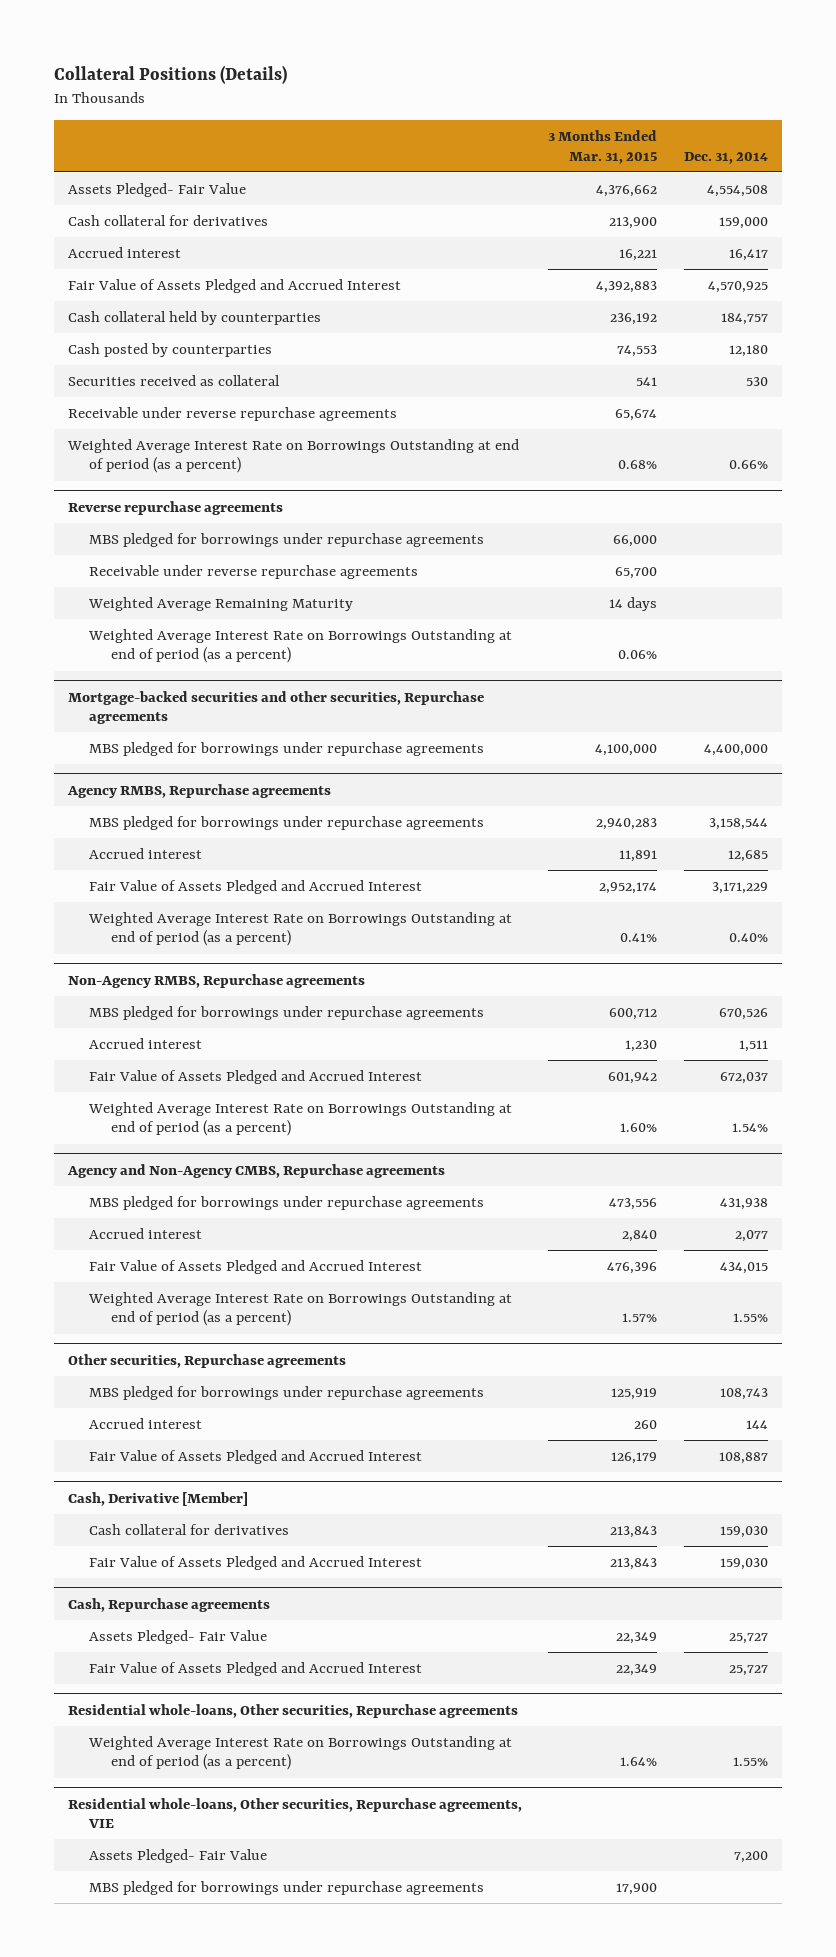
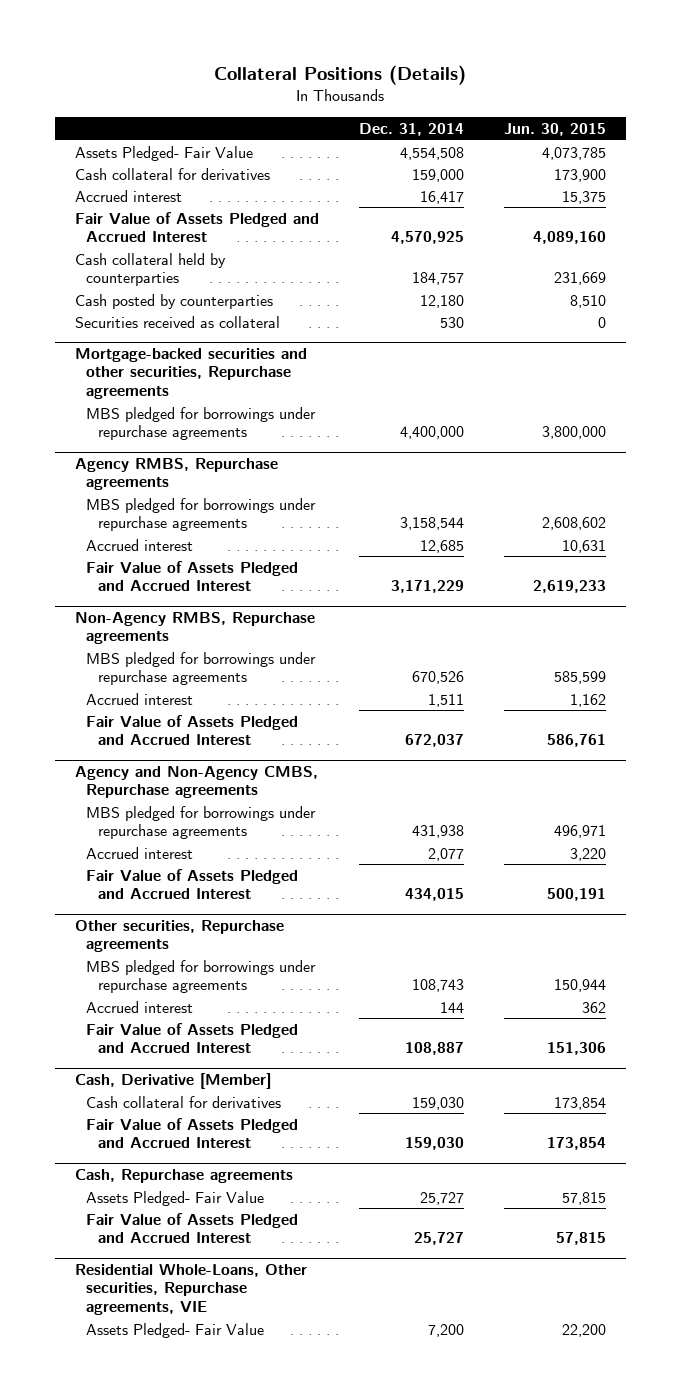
- | 3 Months Ended Mar. 31, 2015 | Dec. 31, 2014
+ | Dec. 31, 2014 | Jun. 30, 2015
- Receivable under reverse repurchase agreements | 65,674 |
- Weighted Average Interest Rate on Borrowings Outstanding at end of period (as a percent) | 0.68% | 0.66%
- Reverse repurchase agreements
- MBS pledged for borrowings under repurchase agreements | 66,000 |
- Receivable under reverse repurchase agreements | 65,700 |
- Weighted Average Remaining Maturity | 14 days |
- Weighted Average Interest Rate on Borrowings Outstanding at end of period (as a percent) | 0.06% |
@ Agency RMBS, Repurchase agreements
- Weighted Average Interest Rate on Borrowings Outstanding at end of period (as a percent) | 0.41% | 0.40%
@ Non-Agency RMBS, Repurchase agreements
- Weighted Average Interest Rate on Borrowings Outstanding at end of period (as a percent) | 1.60% | 1.54%
@ Agency and Non-Agency CMBS, Repurchase agreements
- Weighted Average Interest Rate on Borrowings Outstanding at end of period (as a percent) | 1.57% | 1.55%
- Residential whole-loans, Other securities, Repurchase agreements
- Weighted Average Interest Rate on Borrowings Outstanding at end of period (as a percent) | 1.64% | 1.55%
- Residential whole-loans, Other securities, Repurchase agreements, VIE
+ Residential Whole-Loans, Other securities, Repurchase agreements, VIE
- MBS pledged for borrowings under repurchase agreements | 17,900 |

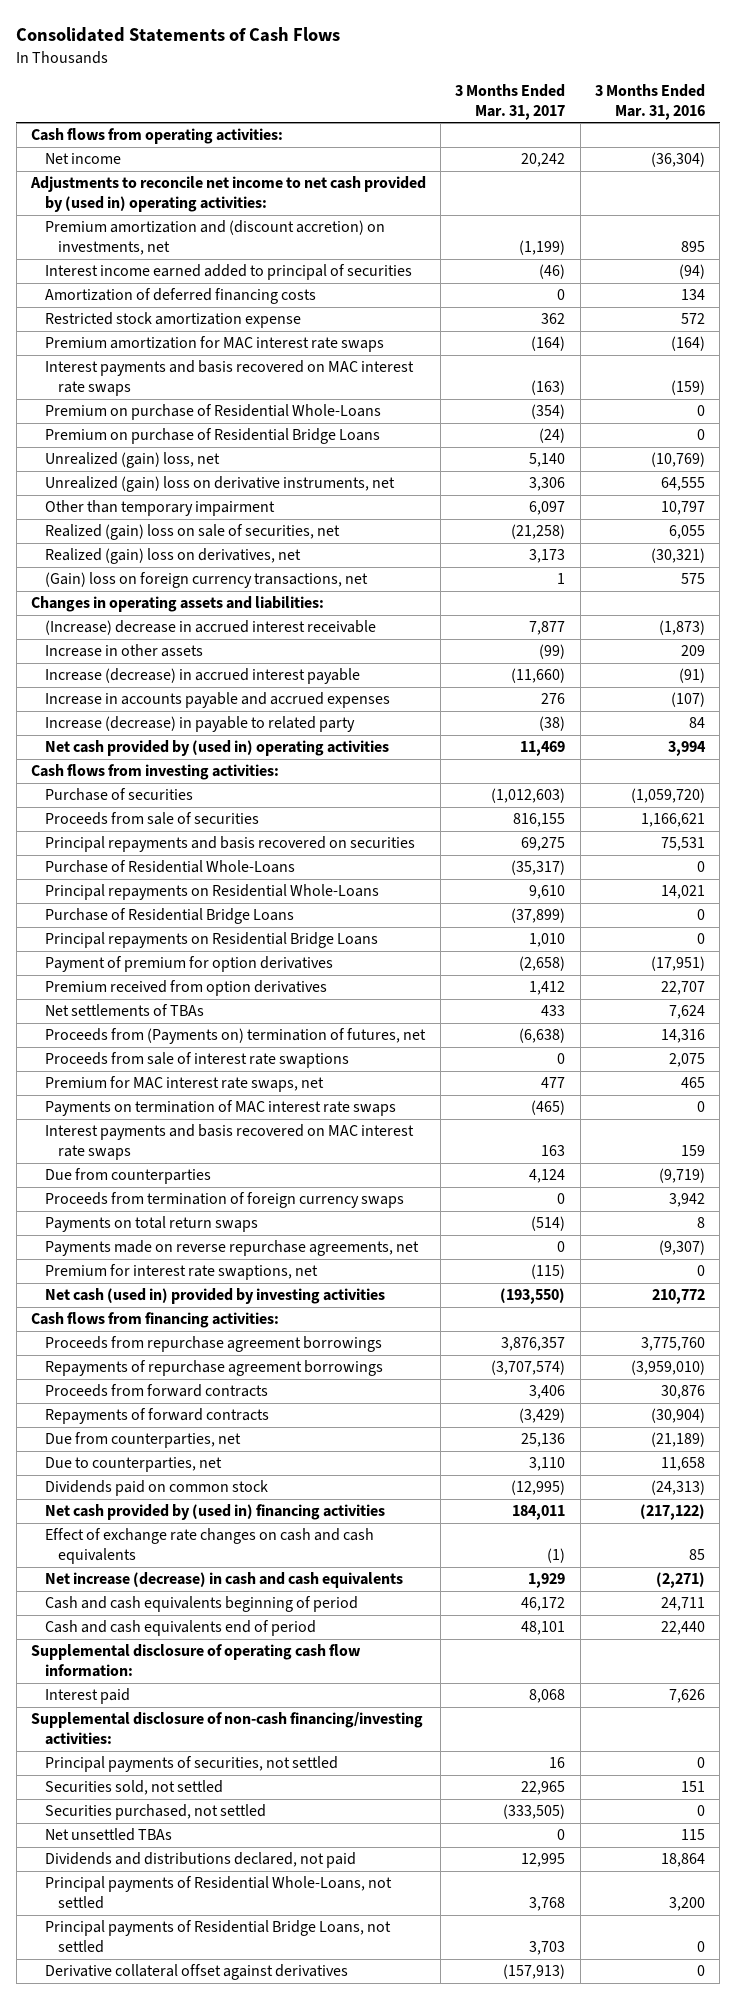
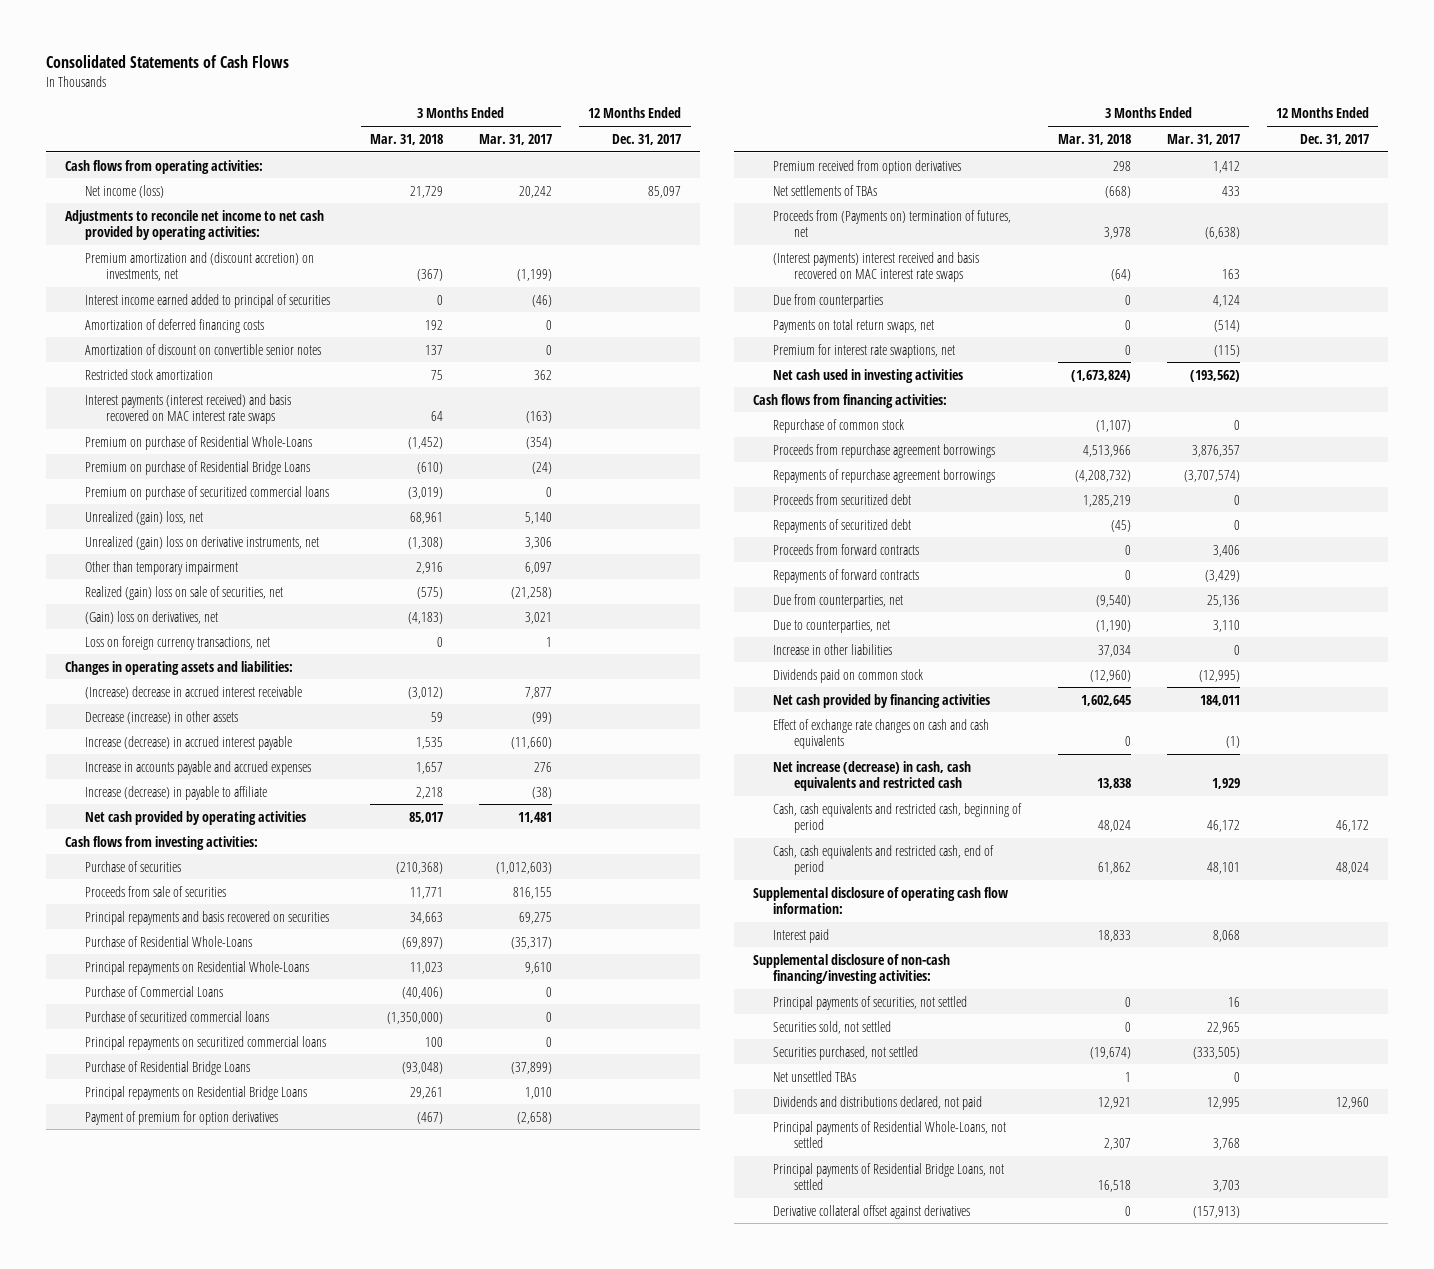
- | 3 Months Ended Mar. 31, 2017 | 3 Months Ended Mar. 31, 2016
+ | 3 Months Ended Mar. 31, 2018 | 3 Months Ended Mar. 31, 2017 | 12 Months Ended Dec. 31, 2017
- Net income | 20,242 | (36,304)
- Adjustments to reconcile net income to net cash provided by (used in) operating activities:
+ Net income (loss) | 21,729 | 20,242 | 85,097
+ Adjustments to reconcile net income to net cash provided by operating activities:
- Restricted stock amortization expense | 362 | 572
- Premium amortization for MAC interest rate swaps | (164) | (164)
- Interest payments and basis recovered on MAC interest rate swaps | (163) | (159)
+ Amortization of discount on convertible senior notes | 137 | 0 |
+ Restricted stock amortization | 75 | 362 |
+ Interest payments (interest received) and basis recovered on MAC interest rate swaps | 64 | (163) |
+ Premium on purchase of securitized commercial loans | (3,019) | 0 |
- Realized (gain) loss on derivatives, net | 3,173 | (30,321)
- (Gain) loss on foreign currency transactions, net | 1 | 575
+ (Gain) loss on derivatives, net | (4,183) | 3,021 |
+ Loss on foreign currency transactions, net | 0 | 1 |
- Increase in other assets | (99) | 209
+ Decrease (increase) in other assets | 59 | (99) |
- Increase (decrease) in payable to related party | (38) | 84
- Net cash provided by (used in) operating activities | 11,469 | 3,994
+ Increase (decrease) in payable to affiliate | 2,218 | (38) |
+ Net cash provided by operating activities | 85,017 | 11,481 |
+ Purchase of Commercial Loans | (40,406) | 0 |
+ Purchase of securitized commercial loans | (1,350,000) | 0 |
+ Principal repayments on securitized commercial loans | 100 | 0 |
- Proceeds from sale of interest rate swaptions | 0 | 2,075
- Premium for MAC interest rate swaps, net | 477 | 465
- Payments on termination of MAC interest rate swaps | (465) | 0
- Interest payments and basis recovered on MAC interest rate swaps | 163 | 159
+ (Interest payments) interest received and basis recovered on MAC interest rate swaps | (64) | 163 |
- Proceeds from termination of foreign currency swaps | 0 | 3,942
- Payments on total return swaps | (514) | 8
- Payments made on reverse repurchase agreements, net | 0 | (9,307)
+ Payments on total return swaps, net | 0 | (514) |
- Net cash (used in) provided by investing activities | (193,550) | 210,772
+ Net cash used in investing activities | (1,673,824) | (193,562) |
+ Repurchase of common stock | (1,107) | 0 |
+ Proceeds from securitized debt | 1,285,219 | 0 |
+ Repayments of securitized debt | (45) | 0 |
+ Increase in other liabilities | 37,034 | 0 |
- Net cash provided by (used in) financing activities | 184,011 | (217,122)
+ Net cash provided by financing activities | 1,602,645 | 184,011 |
- Net increase (decrease) in cash and cash equivalents | 1,929 | (2,271)
- Cash and cash equivalents beginning of period | 46,172 | 24,711
- Cash and cash equivalents end of period | 48,101 | 22,440
+ Net increase (decrease) in cash, cash equivalents and restricted cash | 13,838 | 1,929 |
+ Cash, cash equivalents and restricted cash, beginning of period | 48,024 | 46,172 | 46,172
+ Cash, cash equivalents and restricted cash, end of period | 61,862 | 48,101 | 48,024

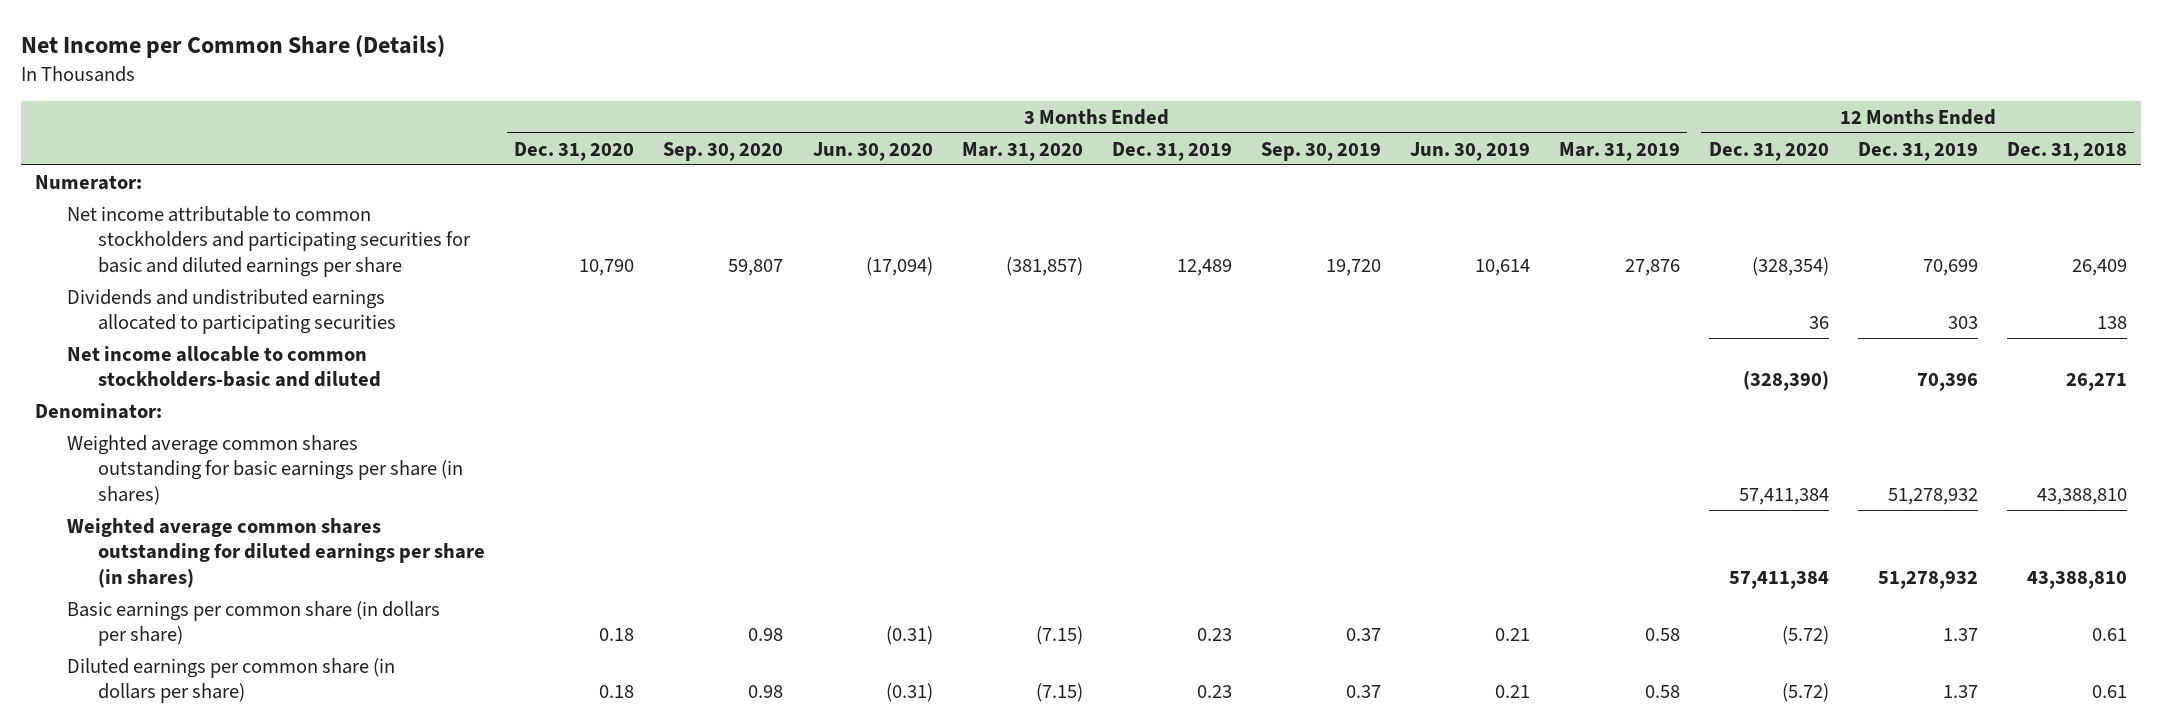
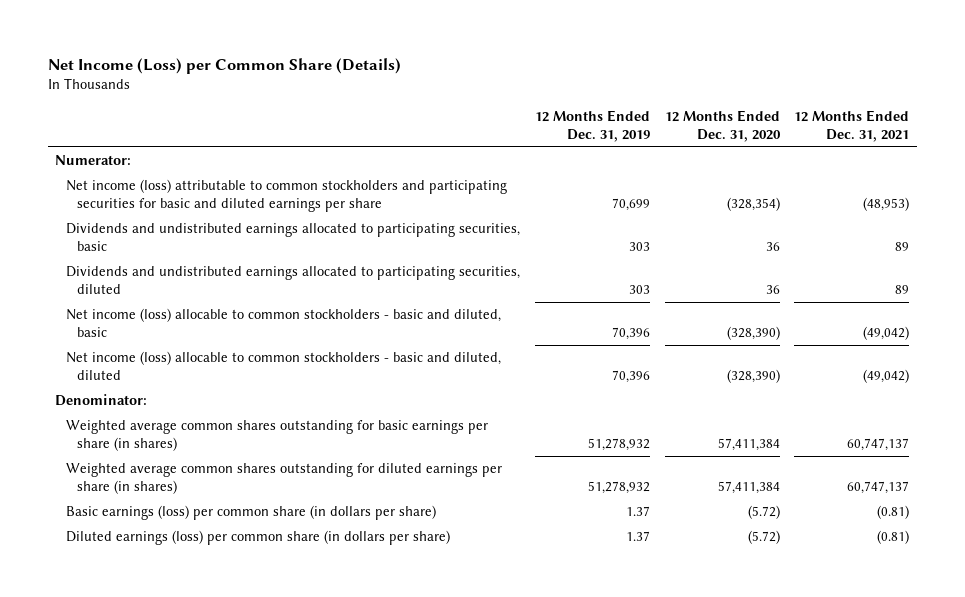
- Net Income per Common Share (Details)
+ Net Income (Loss) per Common Share (Details)
- | 3 Months Ended Dec. 31, 2020 | 3 Months Ended Sep. 30, 2020 | 3 Months Ended Jun. 30, 2020 | 3 Months Ended Mar. 31, 2020 | 3 Months Ended Dec. 31, 2019 | 3 Months Ended Sep. 30, 2019 | 3 Months Ended Jun. 30, 2019 | 3 Months Ended Mar. 31, 2019 | 12 Months Ended Dec. 31, 2020 | 12 Months Ended Dec. 31, 2019 | 12 Months Ended Dec. 31, 2018
+ | 12 Months Ended Dec. 31, 2019 | 12 Months Ended Dec. 31, 2020 | 12 Months Ended Dec. 31, 2021
- Net income attributable to common stockholders and participating securities for basic and diluted earnings per share | 10,790 | 59,807 | (17,094) | (381,857) | 12,489 | 19,720 | 10,614 | 27,876 | (328,354) | 70,699 | 26,409
- Dividends and undistributed earnings allocated to participating securities | | | | | | | | | 36 | 303 | 138
- Net income allocable to common stockholders-basic and diluted | | | | | | | | | (328,390) | 70,396 | 26,271
+ Net income (loss) attributable to common stockholders and participating securities for basic and diluted earnings per share | 70,699 | (328,354) | (48,953)
+ Dividends and undistributed earnings allocated to participating securities, basic | 303 | 36 | 89
+ Dividends and undistributed earnings allocated to participating securities, diluted | 303 | 36 | 89
+ Net income (loss) allocable to common stockholders - basic and diluted, basic | 70,396 | (328,390) | (49,042)
+ Net income (loss) allocable to common stockholders - basic and diluted, diluted | 70,396 | (328,390) | (49,042)
- Basic earnings per common share (in dollars per share) | 0.18 | 0.98 | (0.31) | (7.15) | 0.23 | 0.37 | 0.21 | 0.58 | (5.72) | 1.37 | 0.61
- Diluted earnings per common share (in dollars per share) | 0.18 | 0.98 | (0.31) | (7.15) | 0.23 | 0.37 | 0.21 | 0.58 | (5.72) | 1.37 | 0.61
+ Basic earnings (loss) per common share (in dollars per share) | 1.37 | (5.72) | (0.81)
+ Diluted earnings (loss) per common share (in dollars per share) | 1.37 | (5.72) | (0.81)

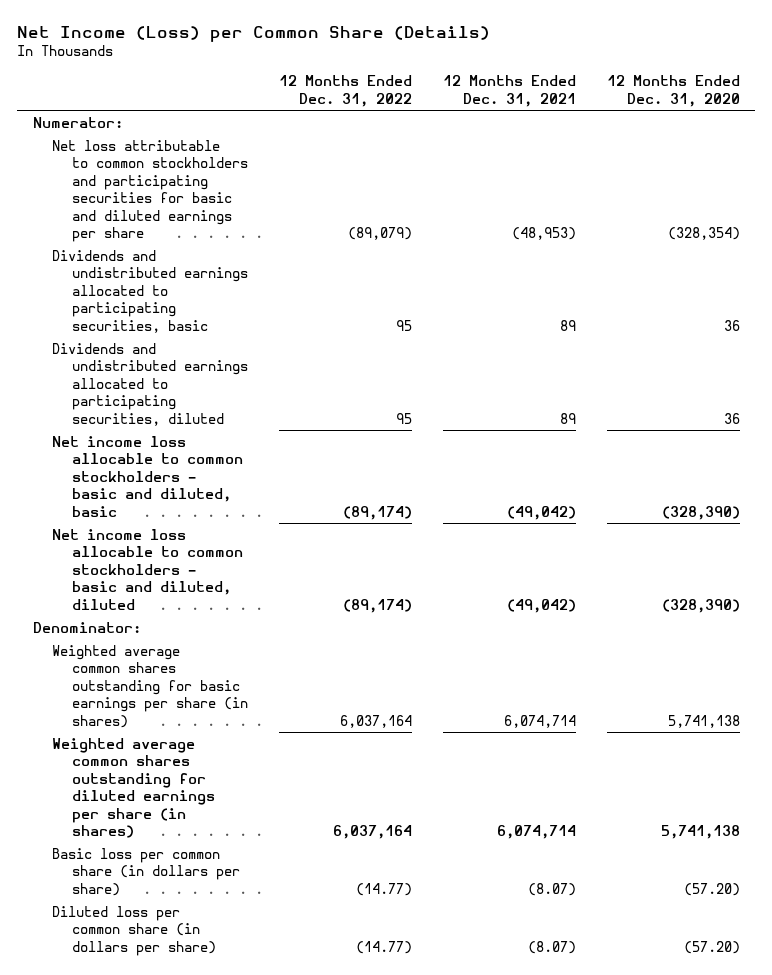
- | 12 Months Ended Dec. 31, 2019 | 12 Months Ended Dec. 31, 2020 | 12 Months Ended Dec. 31, 2021
+ | 12 Months Ended Dec. 31, 2022 | 12 Months Ended Dec. 31, 2021 | 12 Months Ended Dec. 31, 2020
- Net income (loss) attributable to common stockholders and participating securities for basic and diluted earnings per share | 70,699 | (328,354) | (48,953)
+ Net loss attributable to common stockholders and participating securities for basic and diluted earnings per share | (89,079) | (48,953) | (328,354)
- Net income (loss) allocable to common stockholders - basic and diluted, basic | 70,396 | (328,390) | (49,042)
- Net income (loss) allocable to common stockholders - basic and diluted, diluted | 70,396 | (328,390) | (49,042)
+ Net income loss allocable to common stockholders - basic and diluted, basic | (89,174) | (49,042) | (328,390)
+ Net income loss allocable to common stockholders - basic and diluted, diluted | (89,174) | (49,042) | (328,390)
- Weighted average common shares outstanding for basic earnings per share (in shares) | 51,278,932 | 57,411,384 | 60,747,137
- Weighted average common shares outstanding for diluted earnings per share (in shares) | 51,278,932 | 57,411,384 | 60,747,137
- Basic earnings (loss) per common share (in dollars per share) | 1.37 | (5.72) | (0.81)
- Diluted earnings (loss) per common share (in dollars per share) | 1.37 | (5.72) | (0.81)
+ Weighted average common shares outstanding for basic earnings per share (in shares) | 6,037,164 | 6,074,714 | 5,741,138
+ Weighted average common shares outstanding for diluted earnings per share (in shares) | 6,037,164 | 6,074,714 | 5,741,138
+ Basic loss per common share (in dollars per share) | (14.77) | (8.07) | (57.20)
+ Diluted loss per common share (in dollars per share) | (14.77) | (8.07) | (57.20)

